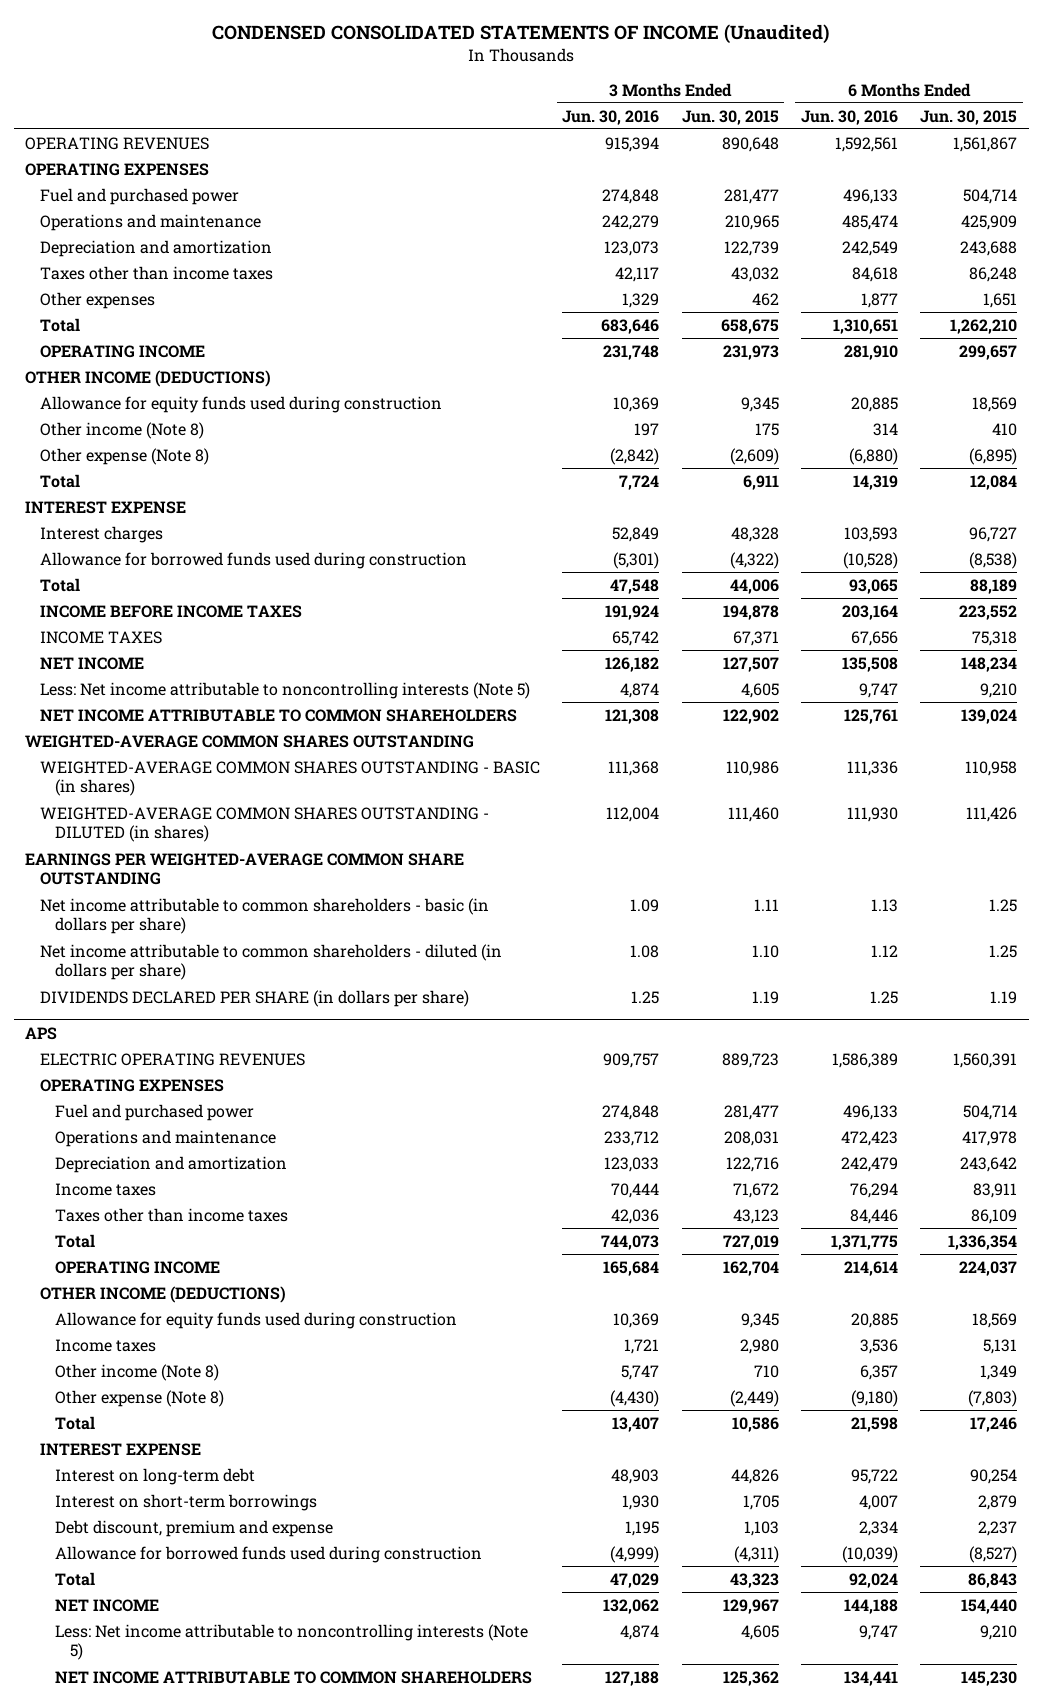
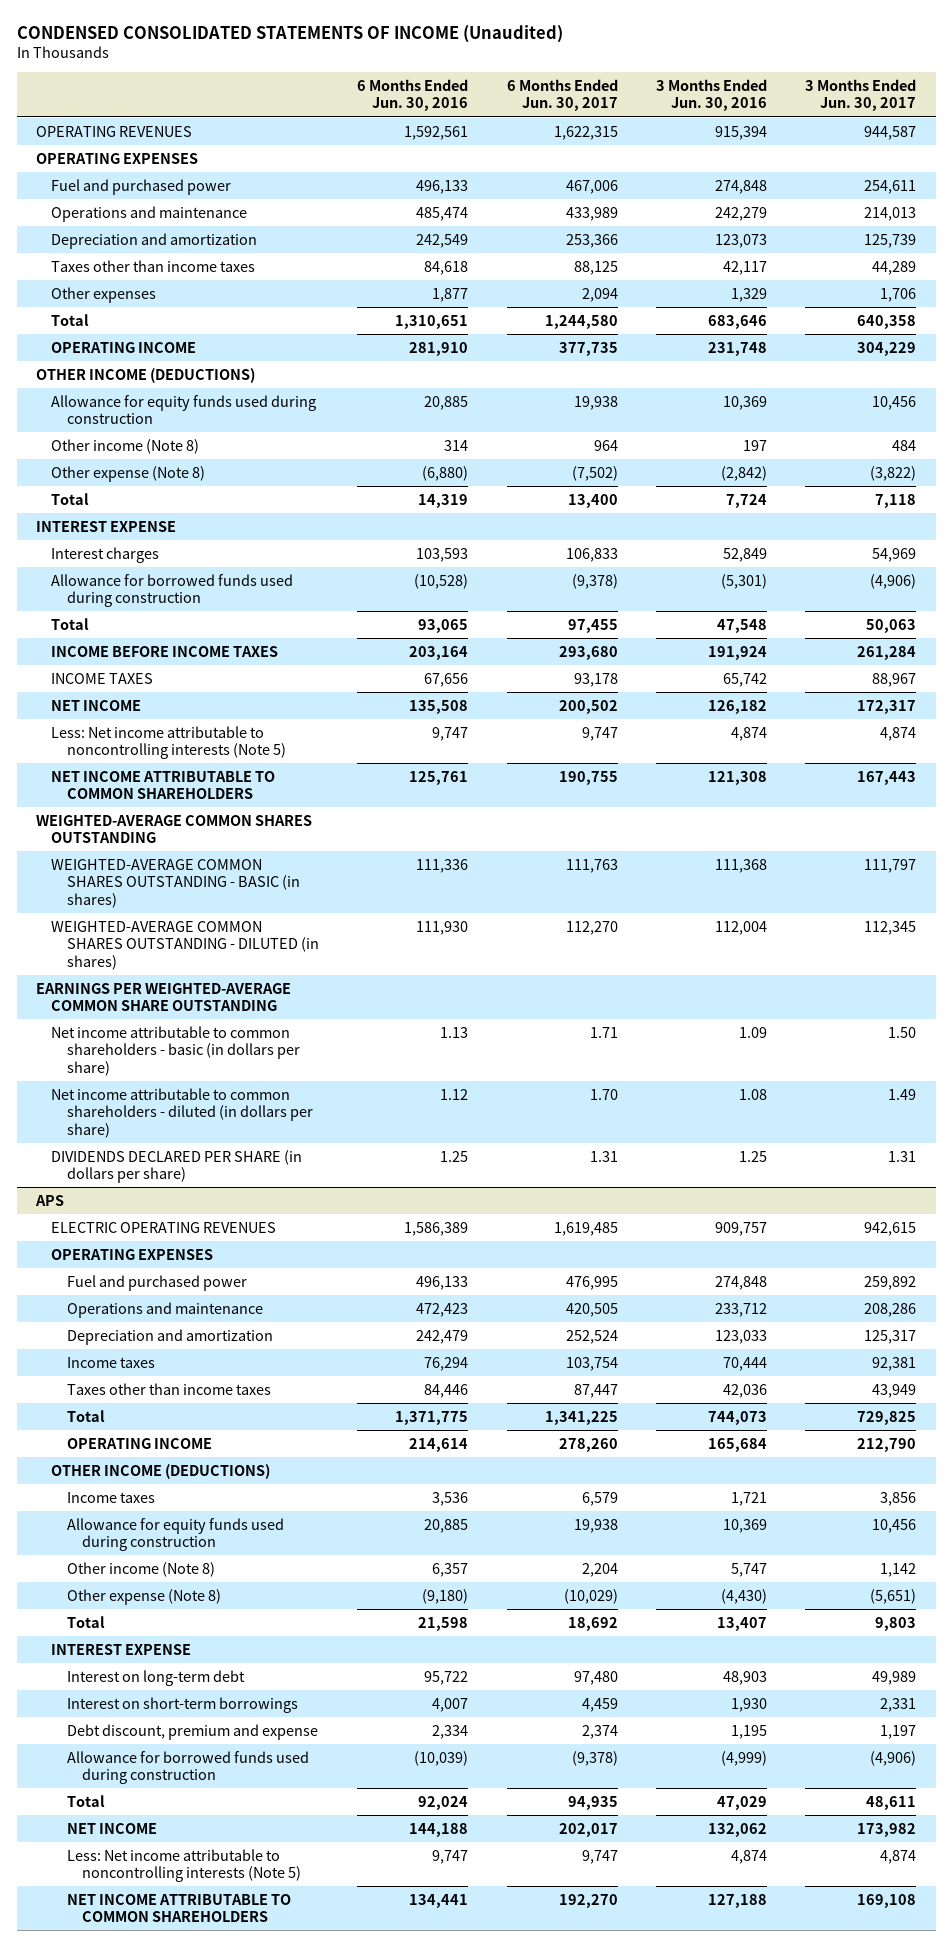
- | 3 Months Ended Jun. 30, 2016 | 3 Months Ended Jun. 30, 2015 | 6 Months Ended Jun. 30, 2016 | 6 Months Ended Jun. 30, 2015
+ | 6 Months Ended Jun. 30, 2016 | 6 Months Ended Jun. 30, 2017 | 3 Months Ended Jun. 30, 2016 | 3 Months Ended Jun. 30, 2017
@ APS
moved down: Allowance for equity funds used during construction | 20,885 | 19,938 | 10,369 | 10,456

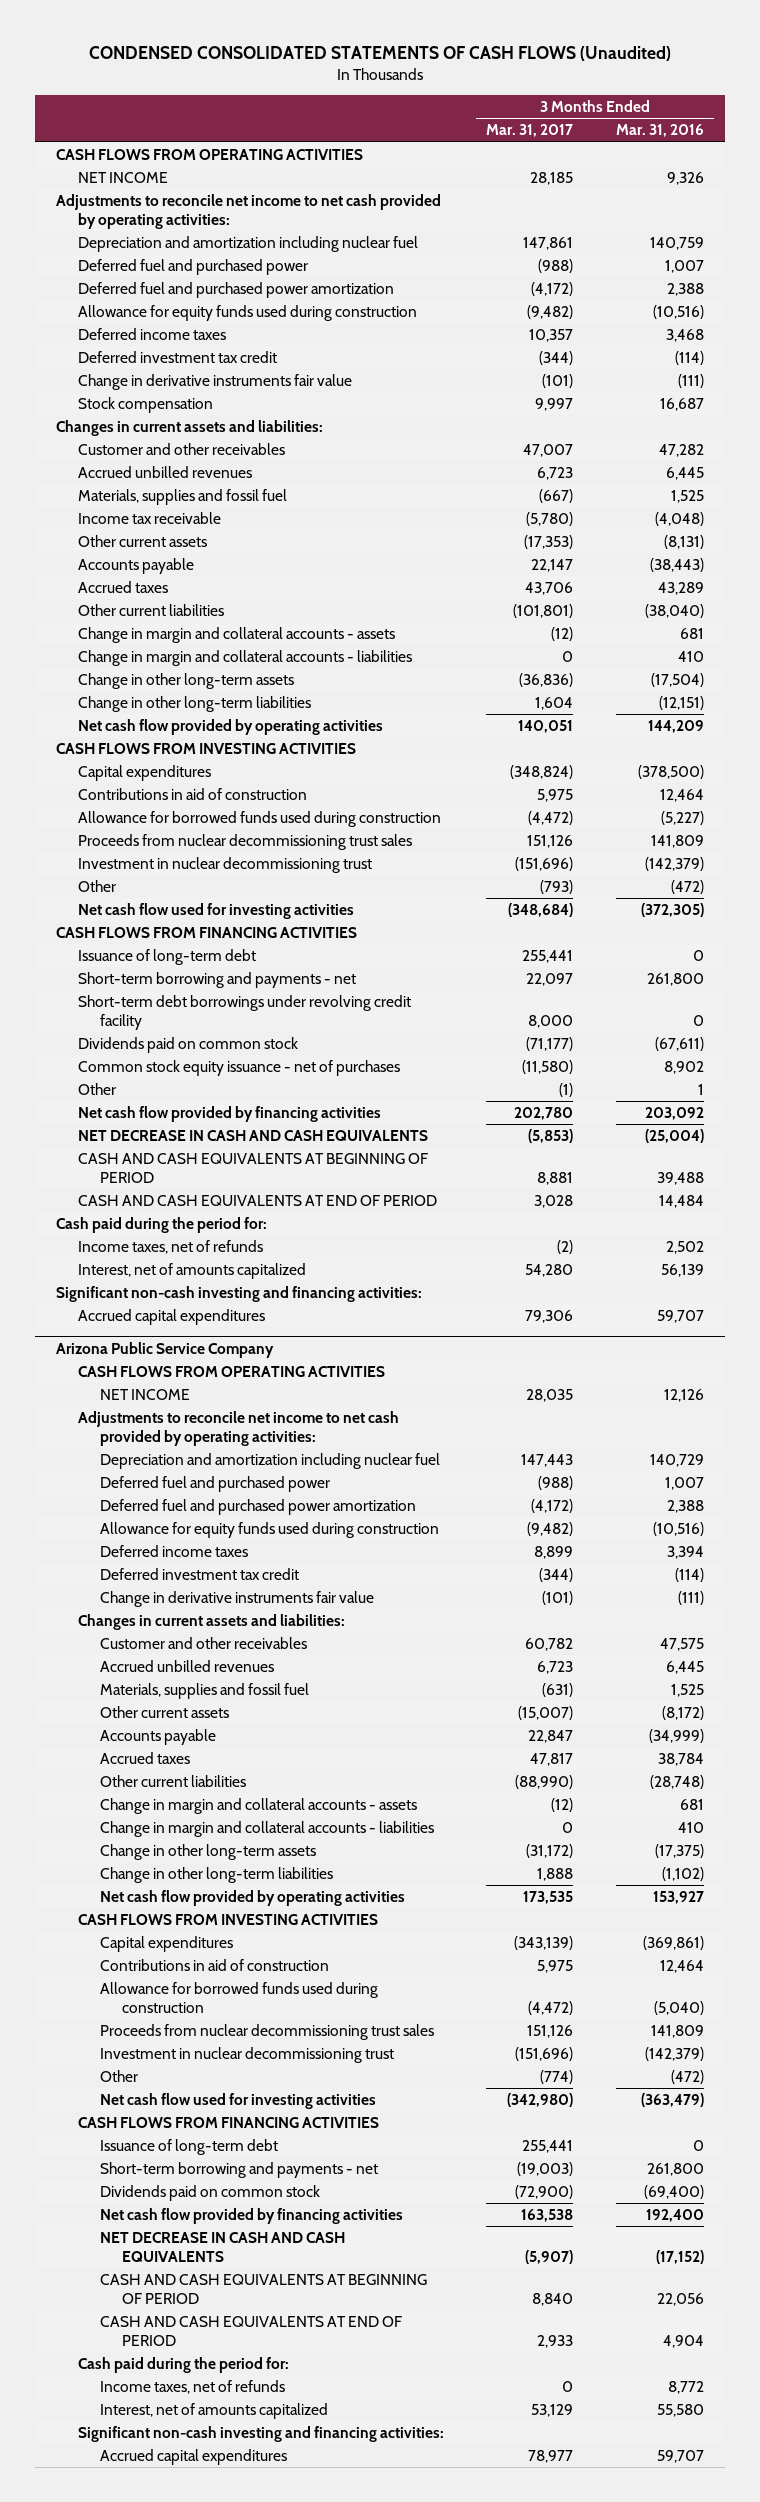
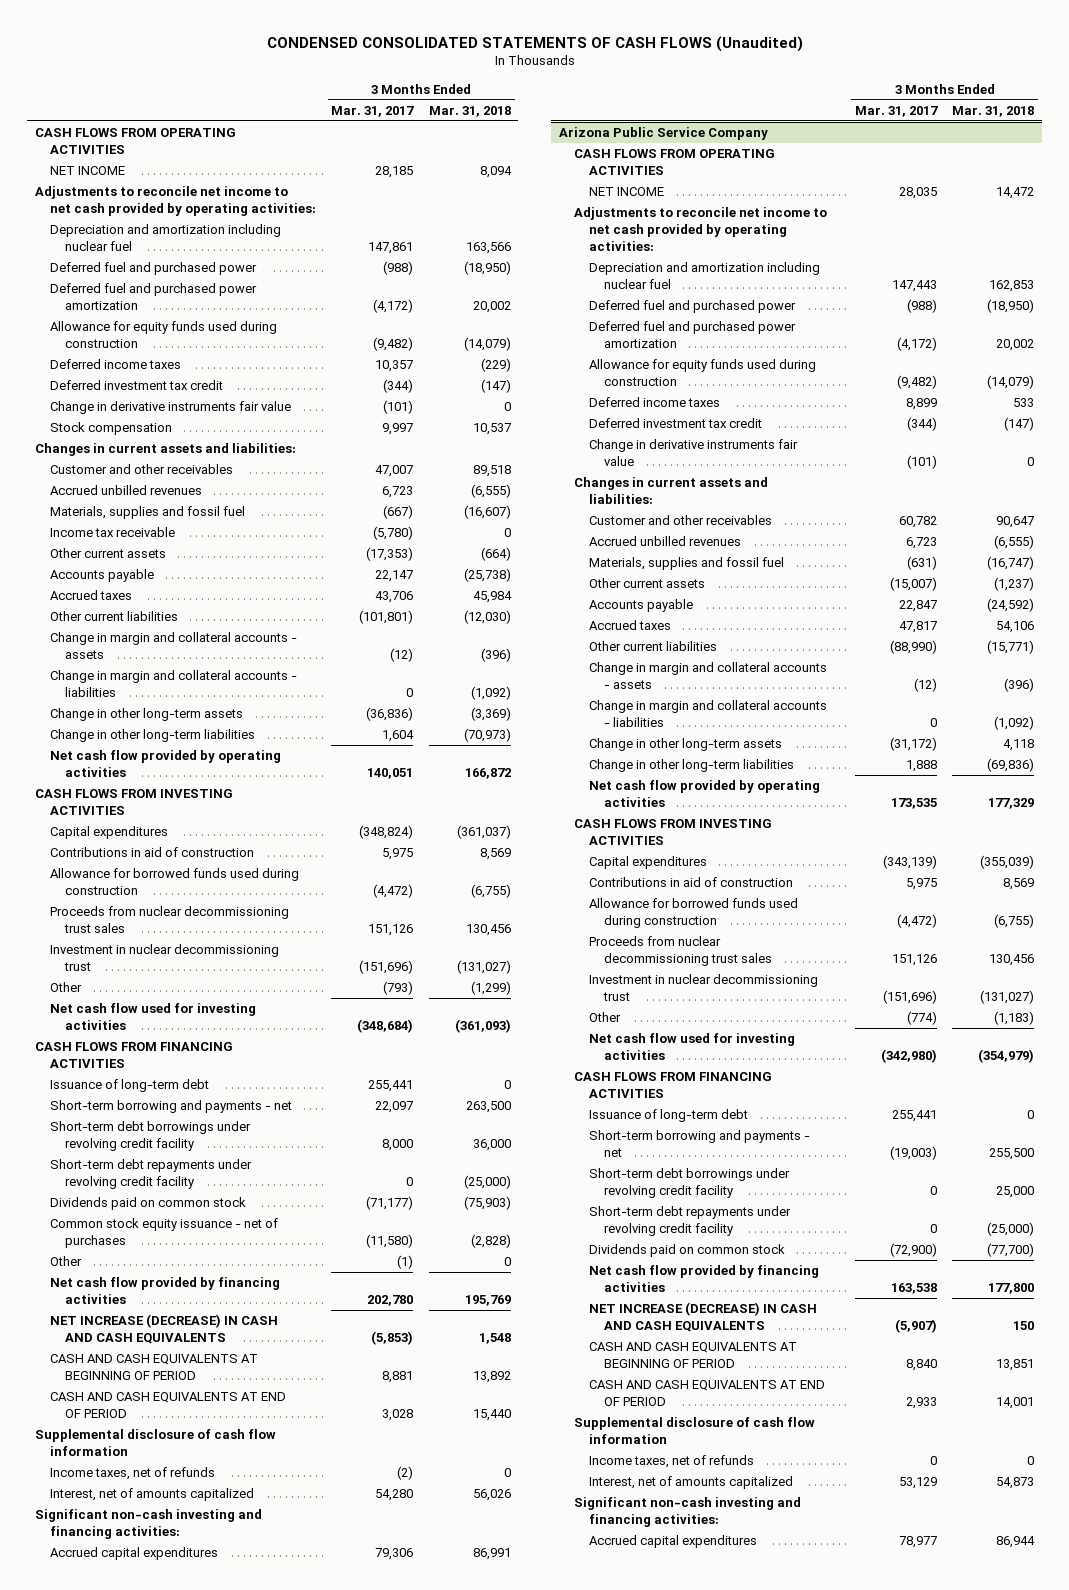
- | 3 Months Ended Mar. 31, 2017 | 3 Months Ended Mar. 31, 2016
+ | 3 Months Ended Mar. 31, 2017 | 3 Months Ended Mar. 31, 2018
+ Short-term debt repayments under revolving credit facility | 0 | (25,000)
- NET DECREASE IN CASH AND CASH EQUIVALENTS | (5,853) | (25,004)
+ NET INCREASE (DECREASE) IN CASH AND CASH EQUIVALENTS | (5,853) | 1,548
- Cash paid during the period for:
+ Supplemental disclosure of cash flow information
@ Arizona Public Service Company
+ Short-term debt borrowings under revolving credit facility | 0 | 25,000
+ Short-term debt repayments under revolving credit facility | 0 | (25,000)
- NET DECREASE IN CASH AND CASH EQUIVALENTS | (5,907) | (17,152)
+ NET INCREASE (DECREASE) IN CASH AND CASH EQUIVALENTS | (5,907) | 150
- Cash paid during the period for:
+ Supplemental disclosure of cash flow information

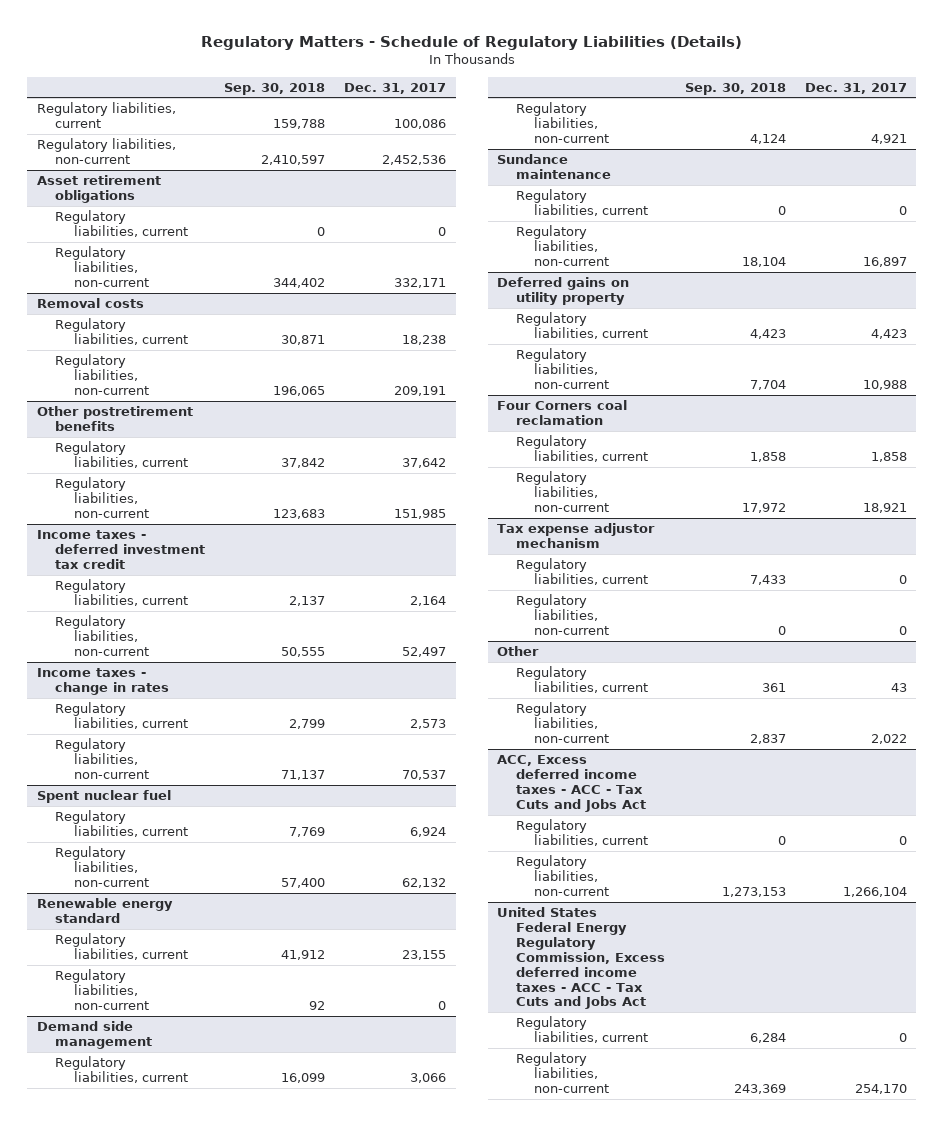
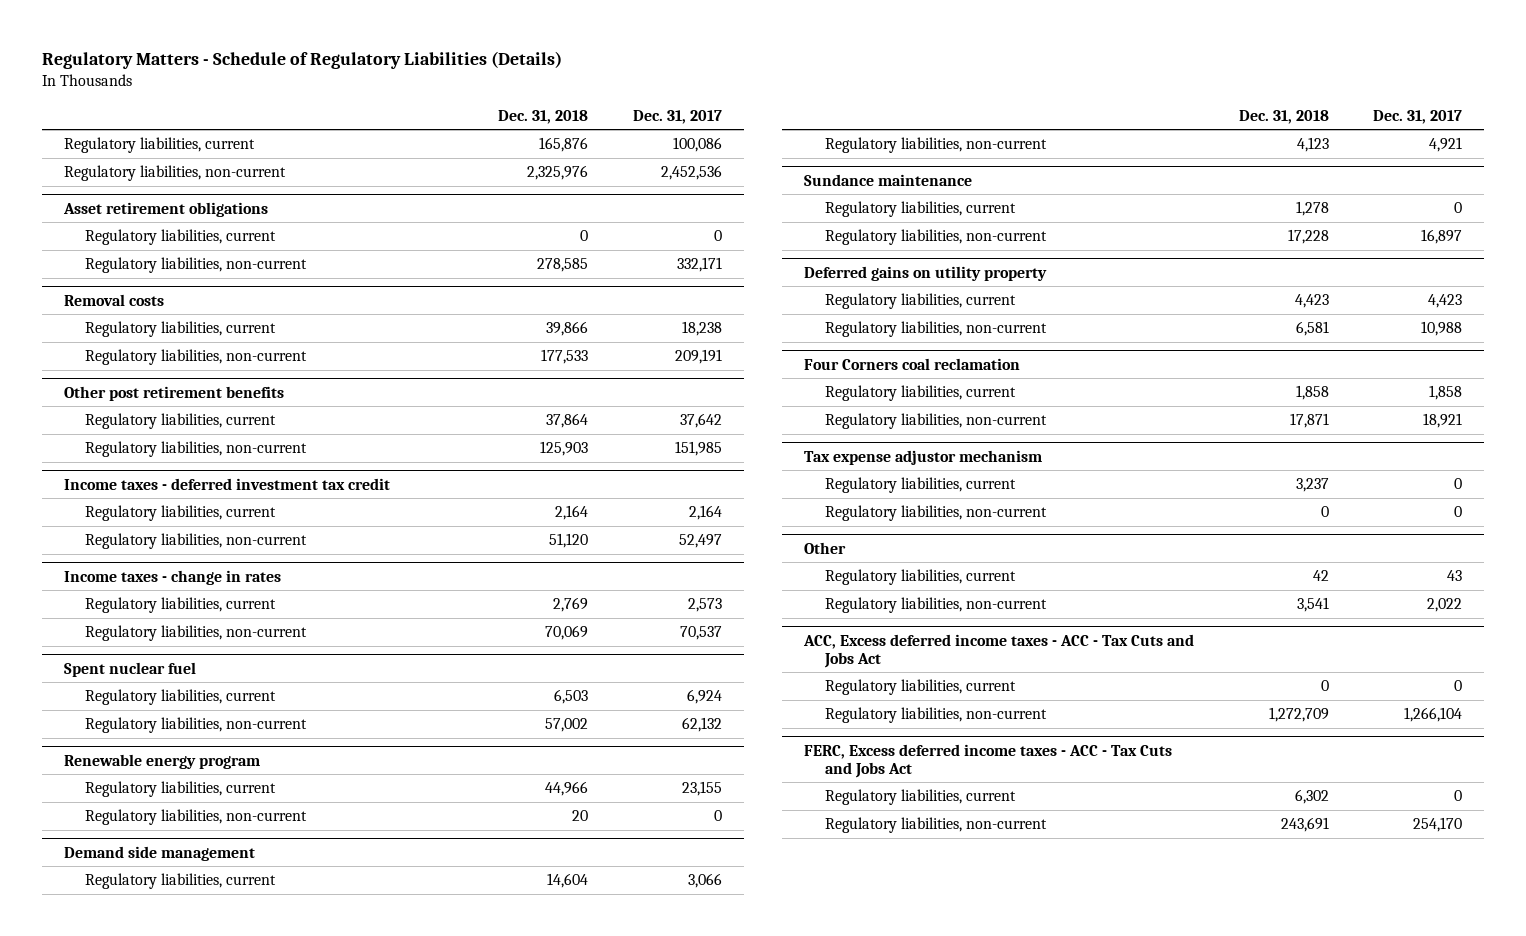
- | Sep. 30, 2018 | Dec. 31, 2017
+ | Dec. 31, 2018 | Dec. 31, 2017
- Other postretirement benefits
+ Other post retirement benefits
- Renewable energy standard
+ Renewable energy program
- United States Federal Energy Regulatory Commission, Excess deferred income taxes - ACC - Tax Cuts and Jobs Act
+ FERC, Excess deferred income taxes - ACC - Tax Cuts and Jobs Act

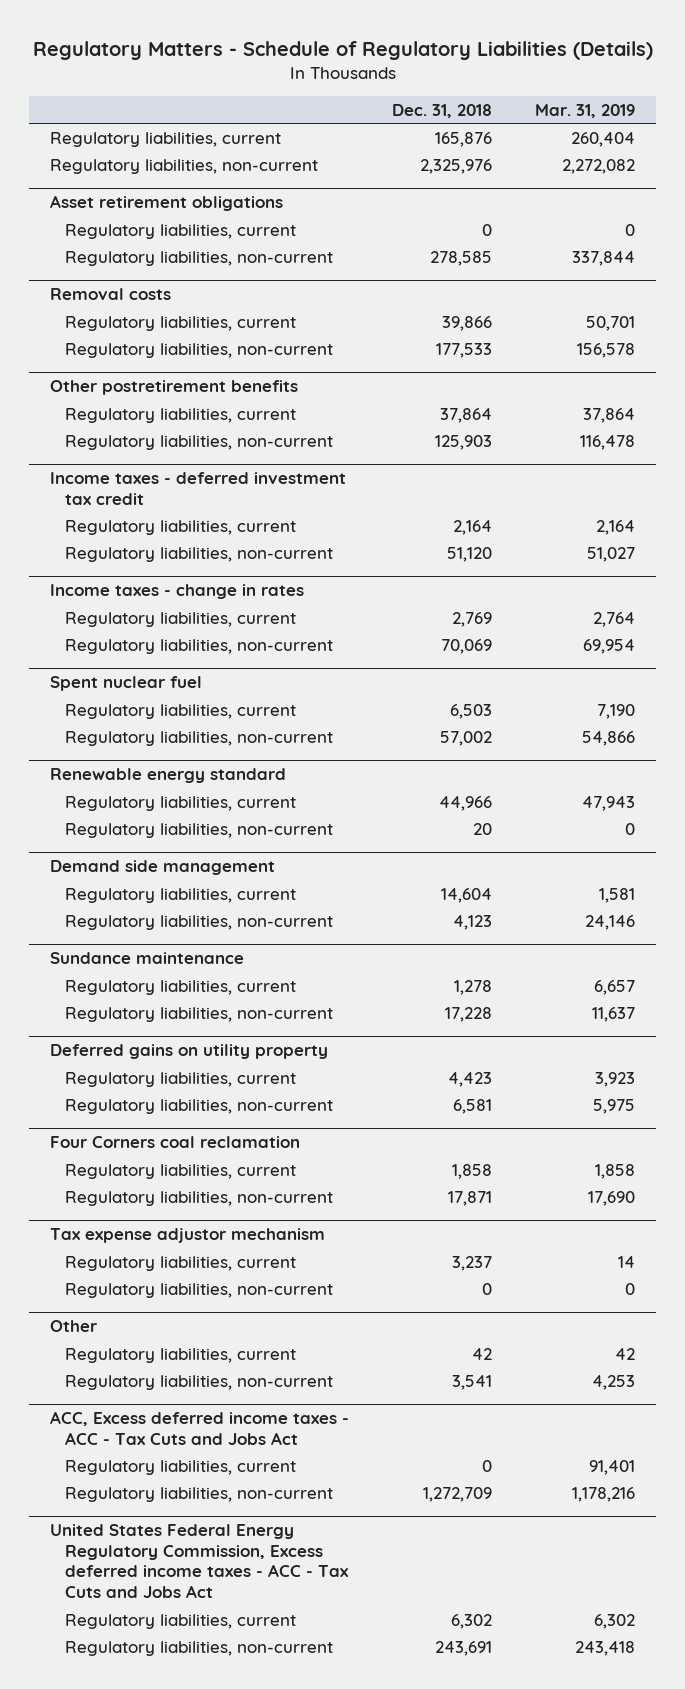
- | Dec. 31, 2018 | Dec. 31, 2017
+ | Dec. 31, 2018 | Mar. 31, 2019
- Other post retirement benefits
+ Other postretirement benefits
- Renewable energy program
+ Renewable energy standard
- FERC, Excess deferred income taxes - ACC - Tax Cuts and Jobs Act
+ United States Federal Energy Regulatory Commission, Excess deferred income taxes - ACC - Tax Cuts and Jobs Act

